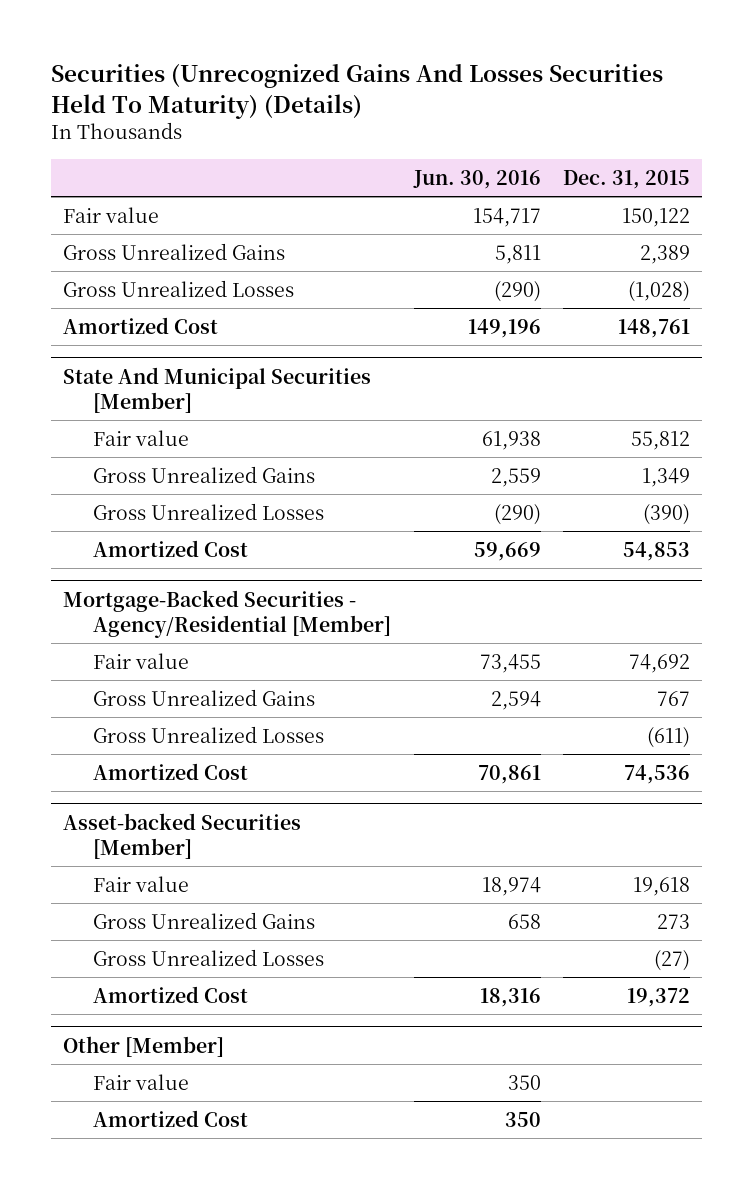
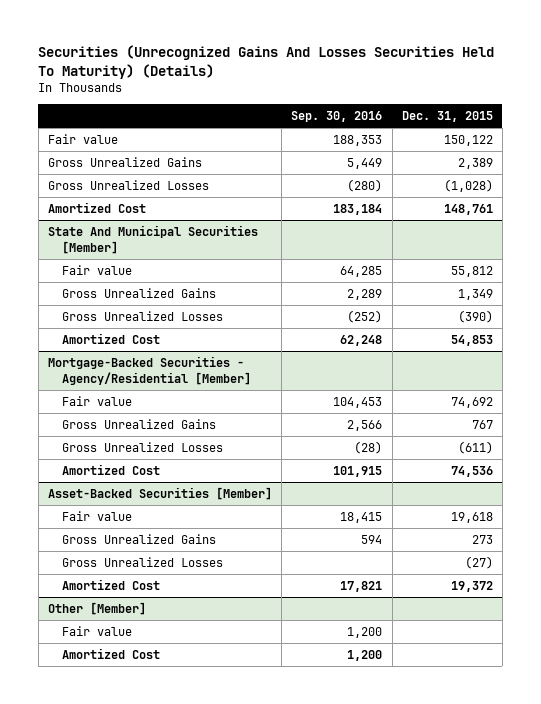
- | Jun. 30, 2016 | Dec. 31, 2015
+ | Sep. 30, 2016 | Dec. 31, 2015
- Asset-backed Securities [Member]
+ Asset-Backed Securities [Member]

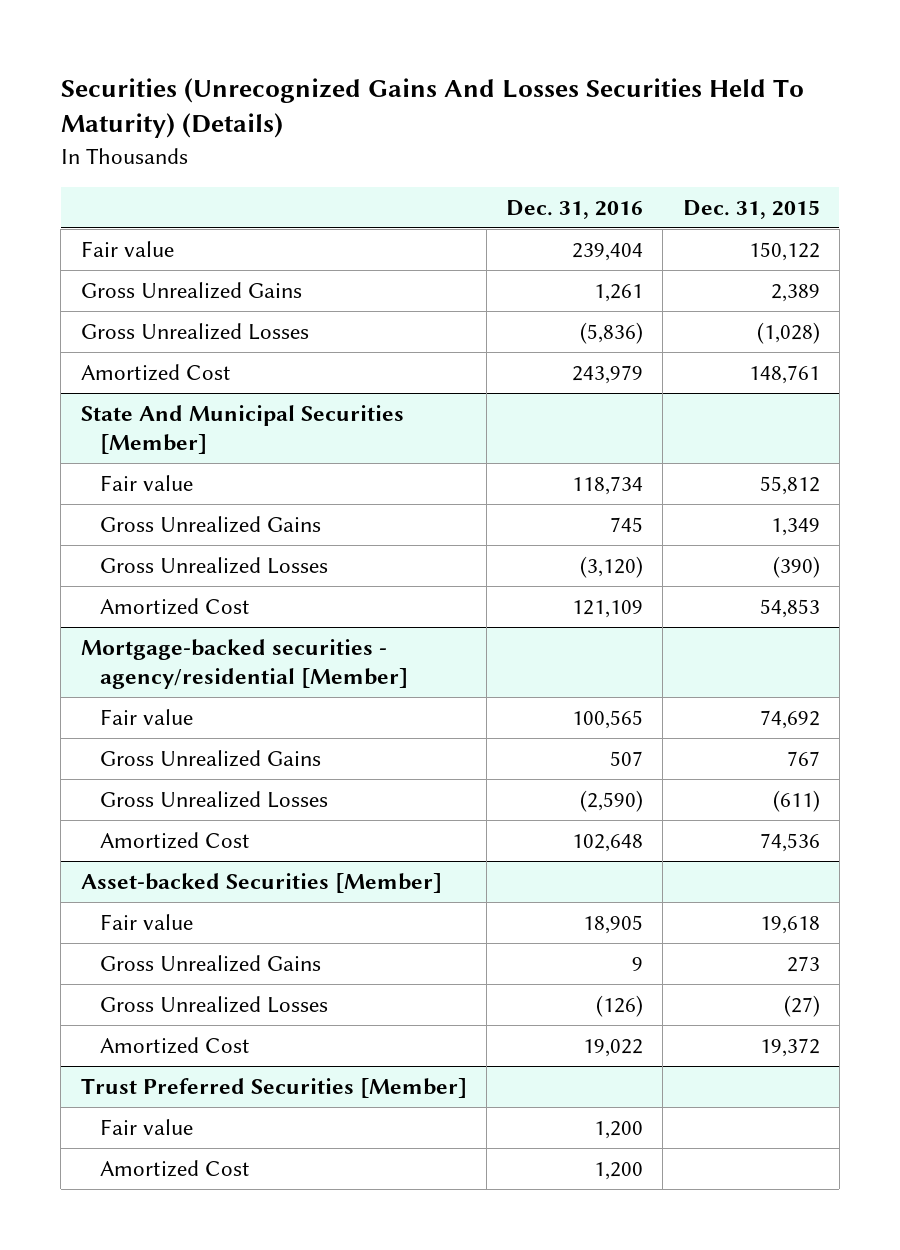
- | Sep. 30, 2016 | Dec. 31, 2015
+ | Dec. 31, 2016 | Dec. 31, 2015
- Mortgage-Backed Securities - Agency/Residential [Member]
+ Mortgage-backed securities - agency/residential [Member]
- Asset-Backed Securities [Member]
+ Asset-backed Securities [Member]
- Other [Member]
+ Trust Preferred Securities [Member]

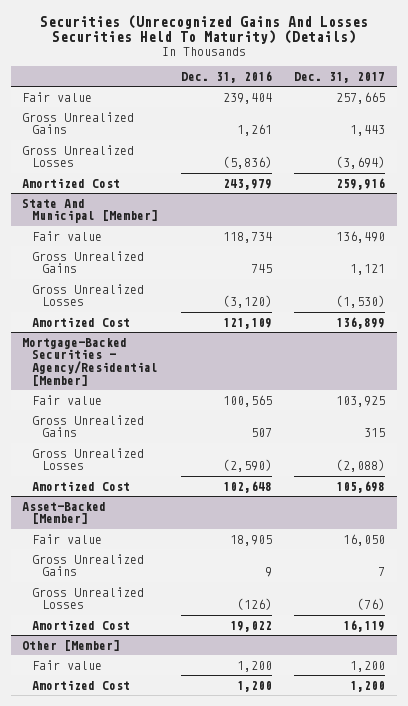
- | Dec. 31, 2016 | Dec. 31, 2015
+ | Dec. 31, 2016 | Dec. 31, 2017
- State And Municipal Securities [Member]
+ State And Municipal [Member]
- Mortgage-backed securities - agency/residential [Member]
+ Mortgage-Backed Securities - Agency/Residential [Member]
- Asset-backed Securities [Member]
+ Asset-Backed [Member]
- Trust Preferred Securities [Member]
+ Other [Member]

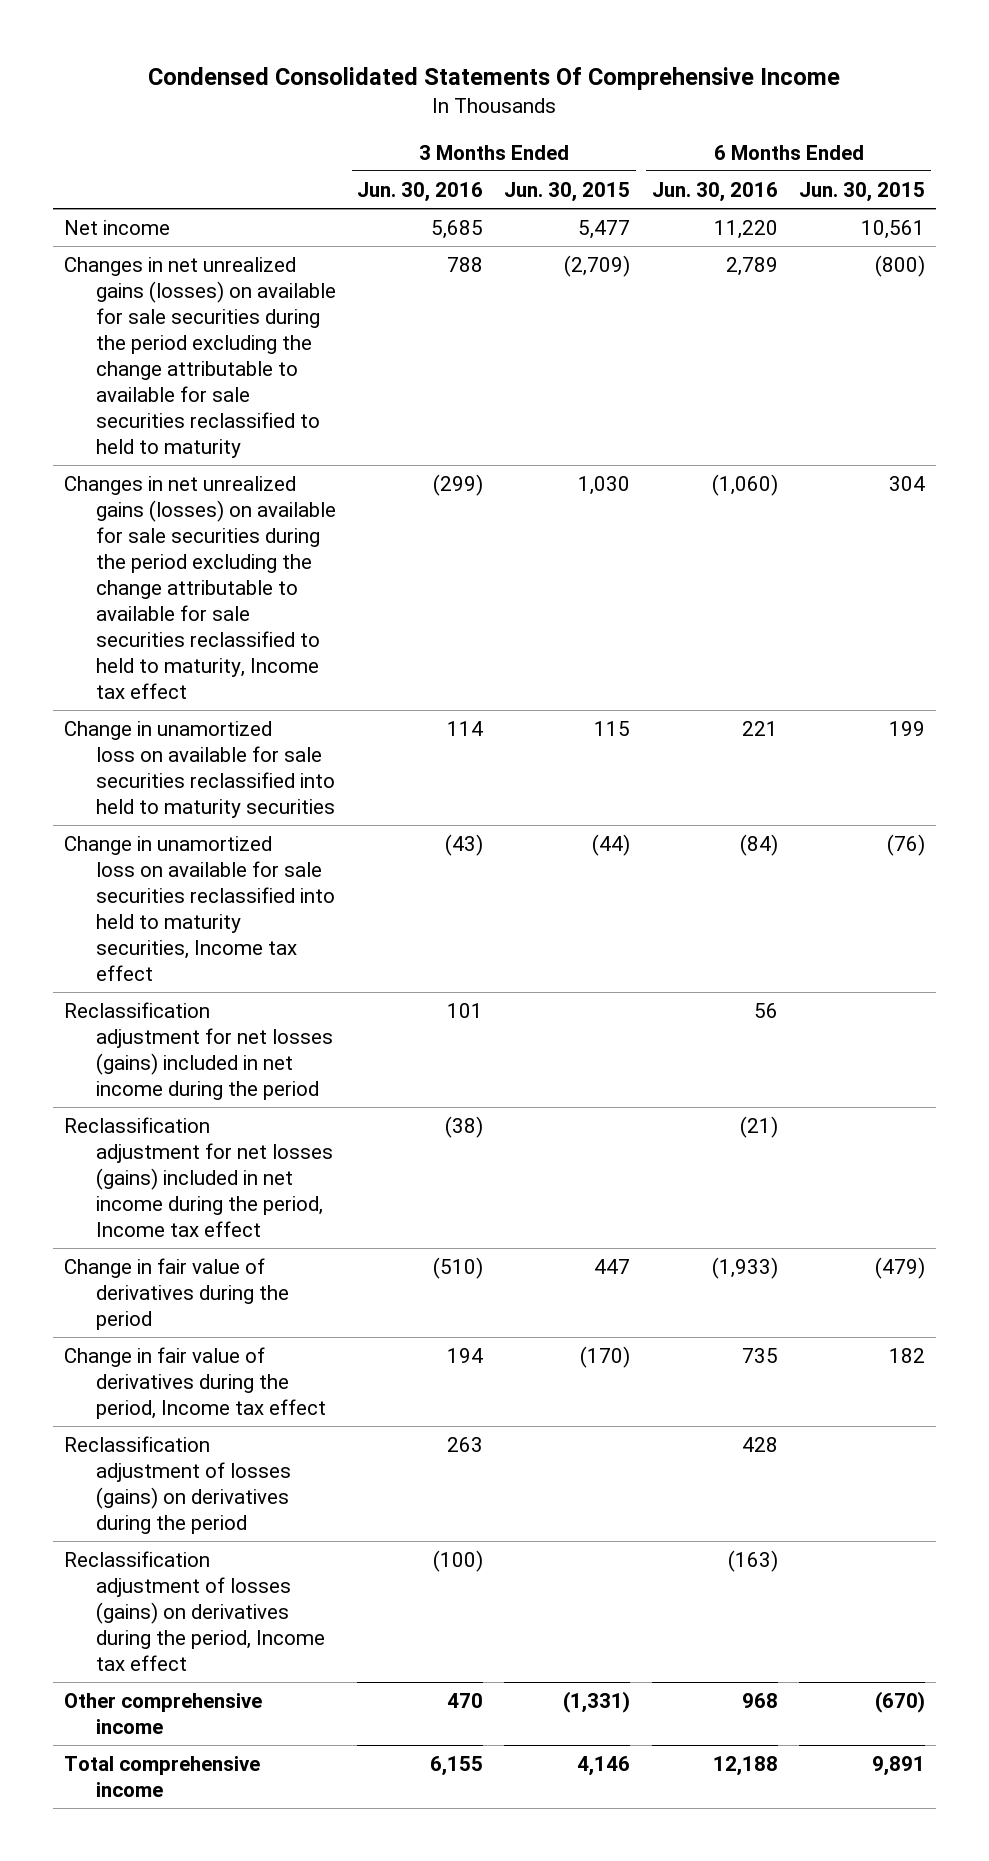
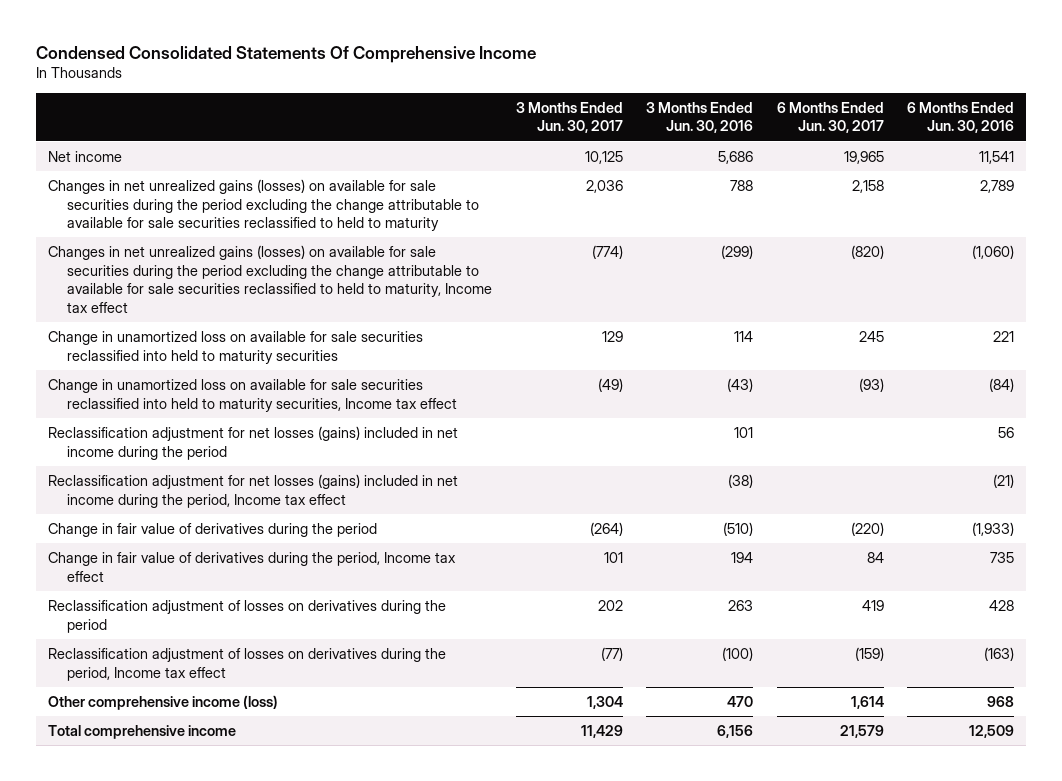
- | 3 Months Ended Jun. 30, 2016 | 3 Months Ended Jun. 30, 2015 | 6 Months Ended Jun. 30, 2016 | 6 Months Ended Jun. 30, 2015
+ | 3 Months Ended Jun. 30, 2017 | 3 Months Ended Jun. 30, 2016 | 6 Months Ended Jun. 30, 2017 | 6 Months Ended Jun. 30, 2016
- Net income | 5,685 | 5,477 | 11,220 | 10,561
+ Net income | 10,125 | 5,686 | 19,965 | 11,541
- Reclassification adjustment of losses (gains) on derivatives during the period | 263 | | 428 |
- Reclassification adjustment of losses (gains) on derivatives during the period, Income tax effect | (100) | | (163) |
- Other comprehensive income | 470 | (1,331) | 968 | (670)
- Total comprehensive income | 6,155 | 4,146 | 12,188 | 9,891
+ Reclassification adjustment of losses on derivatives during the period | 202 | 263 | 419 | 428
+ Reclassification adjustment of losses on derivatives during the period, Income tax effect | (77) | (100) | (159) | (163)
+ Other comprehensive income (loss) | 1,304 | 470 | 1,614 | 968
+ Total comprehensive income | 11,429 | 6,156 | 21,579 | 12,509

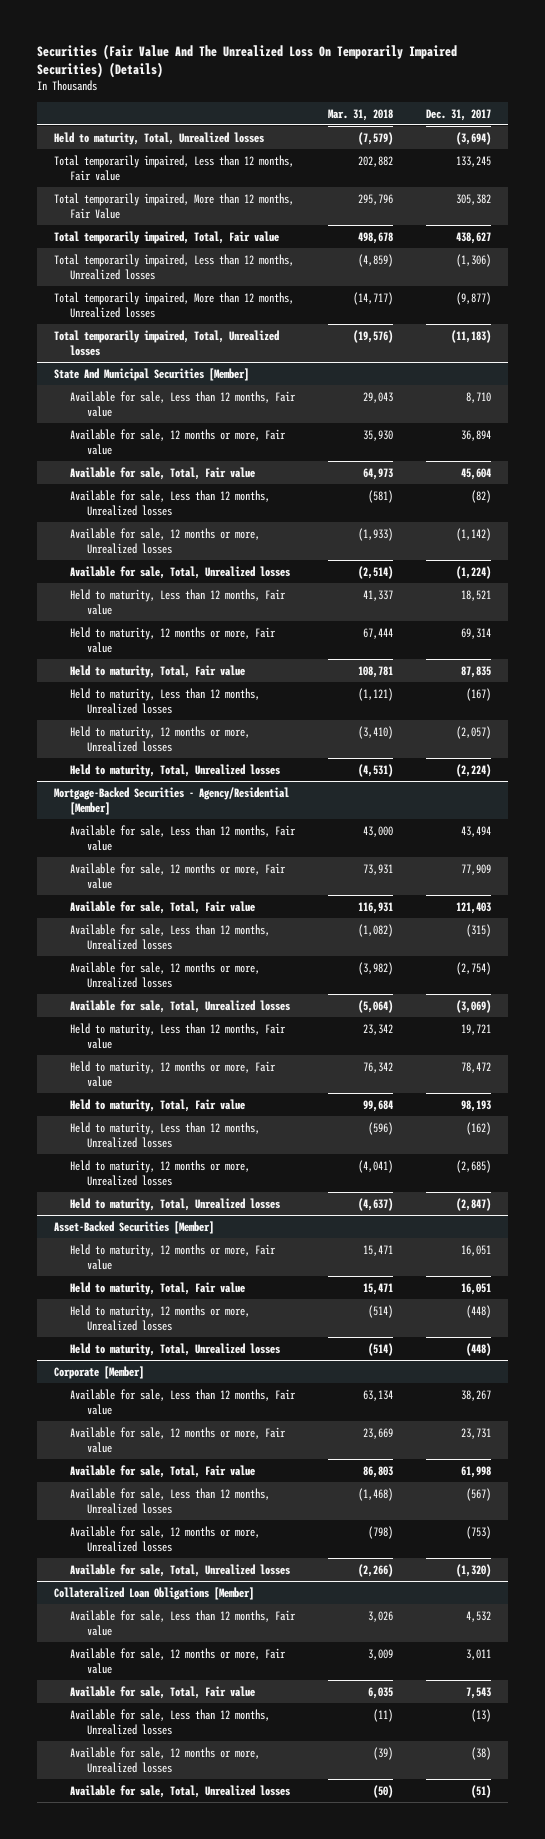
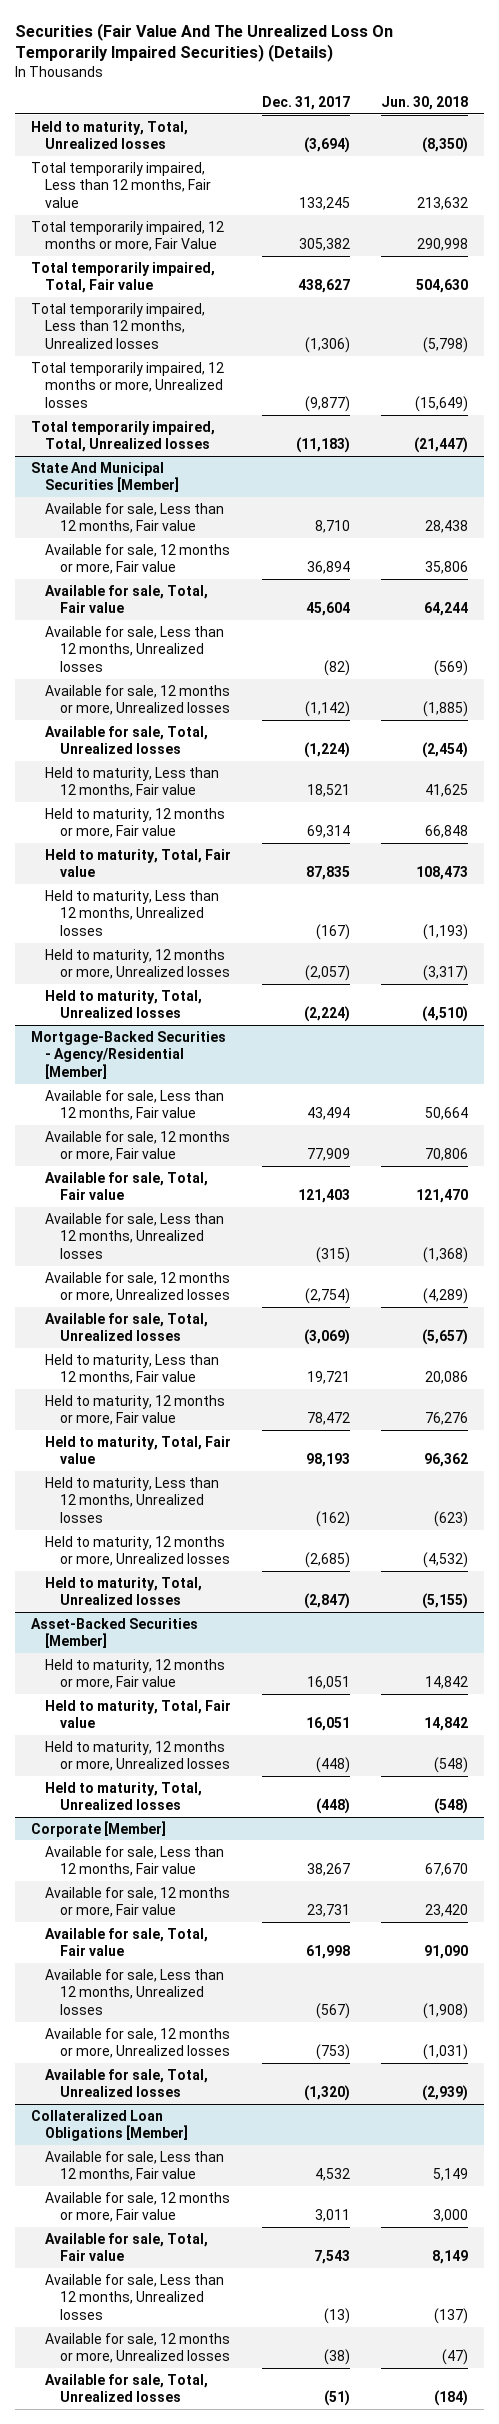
- | Mar. 31, 2018 | Dec. 31, 2017
+ | Dec. 31, 2017 | Jun. 30, 2018
- Total temporarily impaired, More than 12 months, Fair Value | 295,796 | 305,382
+ Total temporarily impaired, 12 months or more, Fair Value | 305,382 | 290,998
- Total temporarily impaired, More than 12 months, Unrealized losses | (14,717) | (9,877)
+ Total temporarily impaired, 12 months or more, Unrealized losses | (9,877) | (15,649)

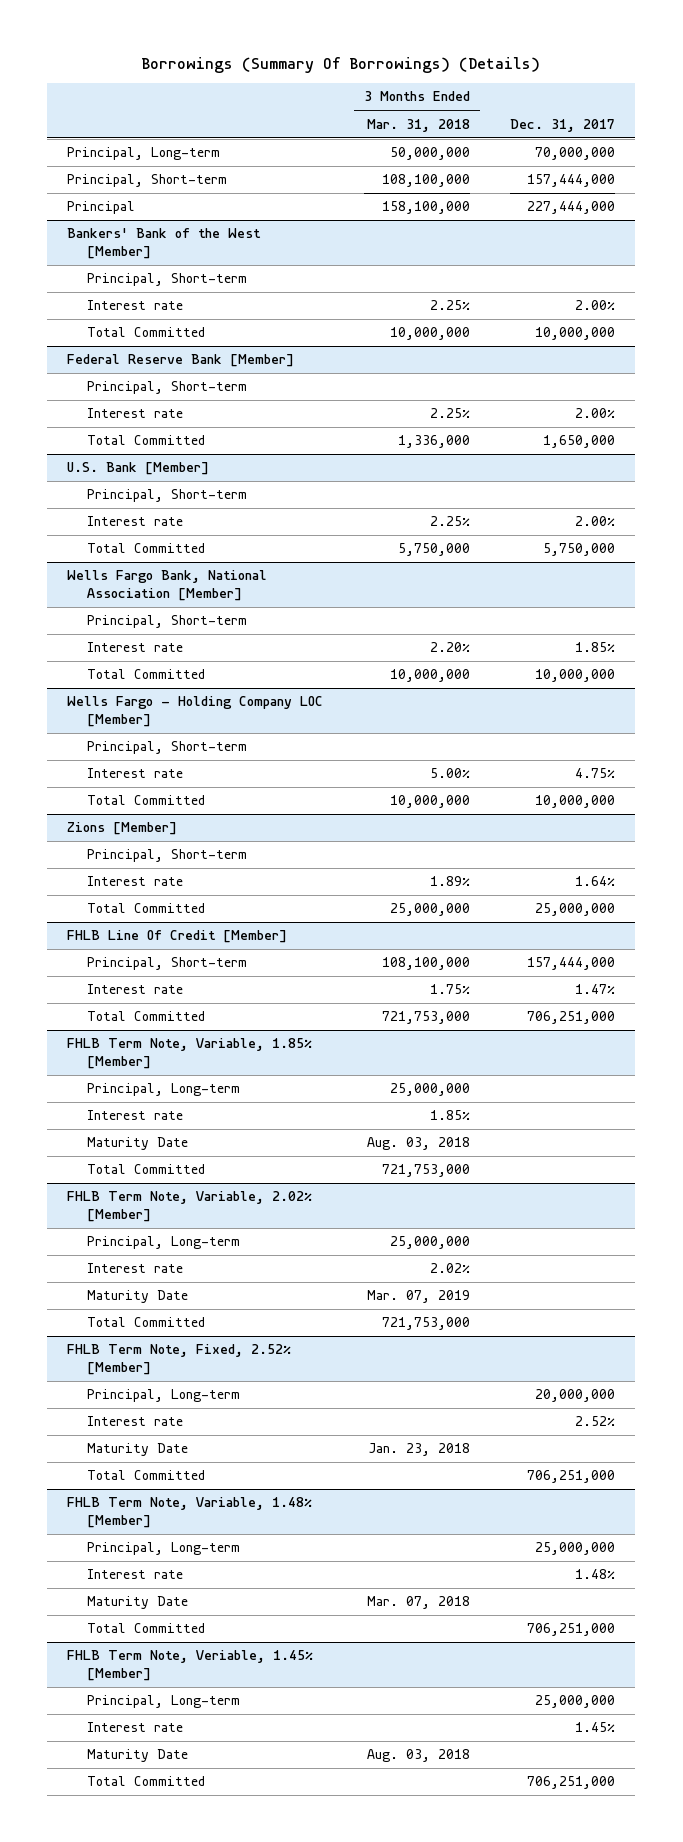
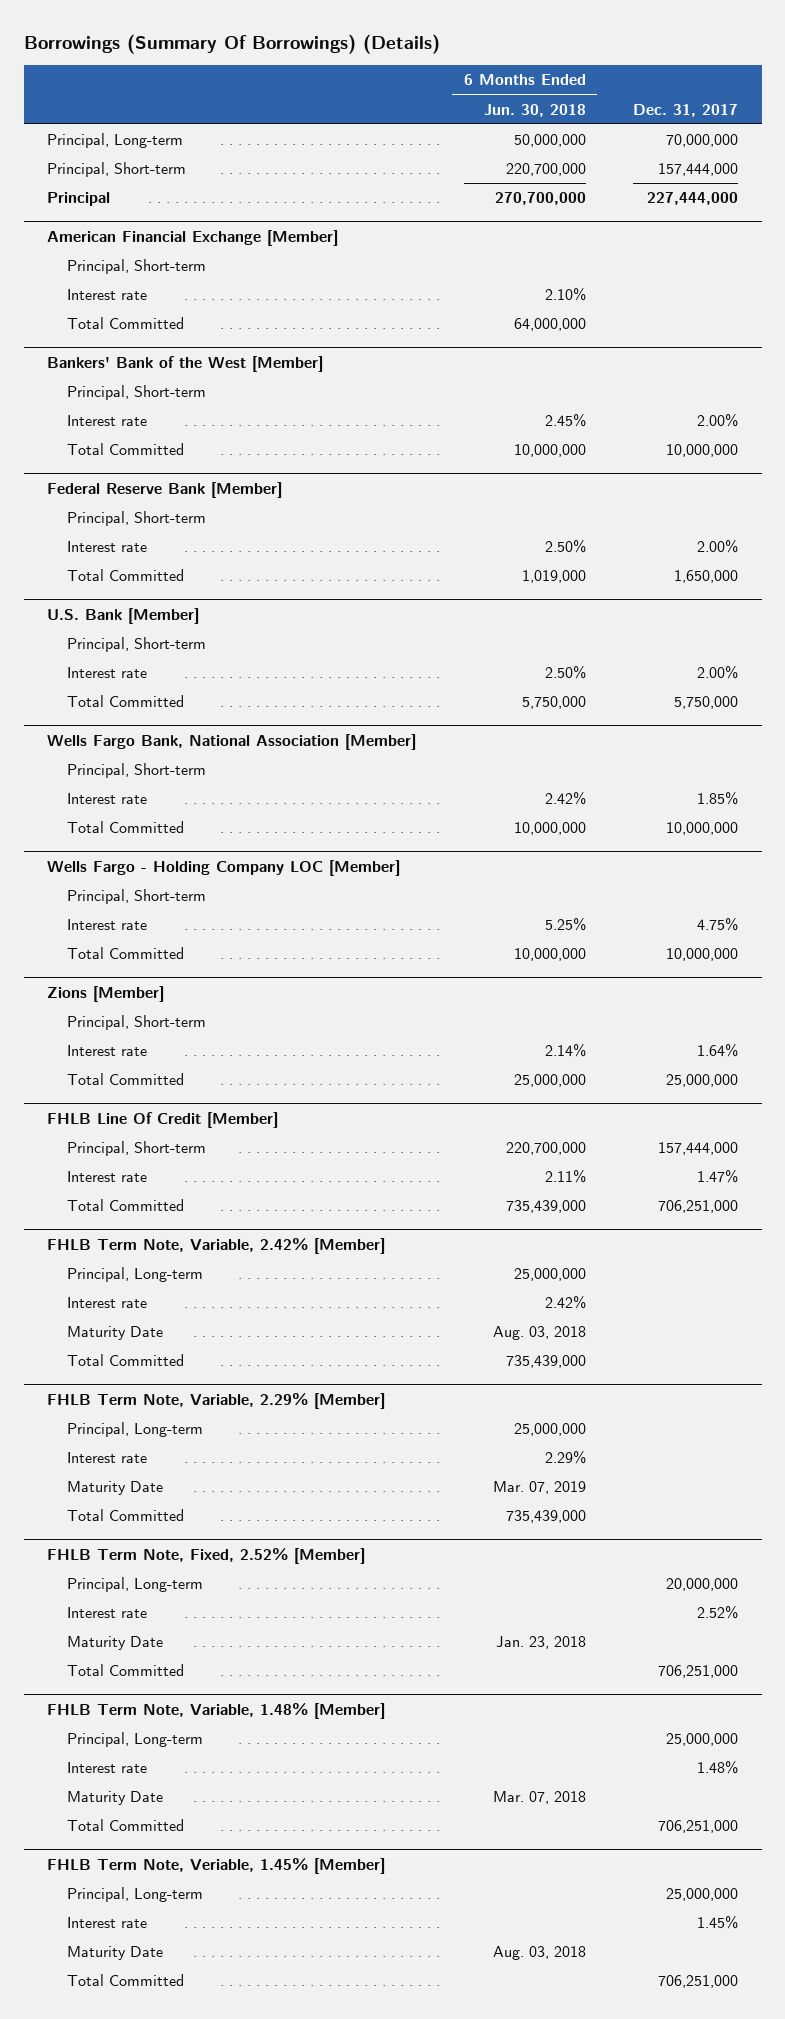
- | 3 Months Ended Mar. 31, 2018 | Dec. 31, 2017
+ | 6 Months Ended Jun. 30, 2018 | Dec. 31, 2017
+ American Financial Exchange [Member]
+ Principal, Short-term
+ Interest rate | 2.10% |
+ Total Committed | 64,000,000 |
- FHLB Term Note, Variable, 1.85% [Member]
+ FHLB Term Note, Variable, 2.42% [Member]
- FHLB Term Note, Variable, 2.02% [Member]
+ FHLB Term Note, Variable, 2.29% [Member]

